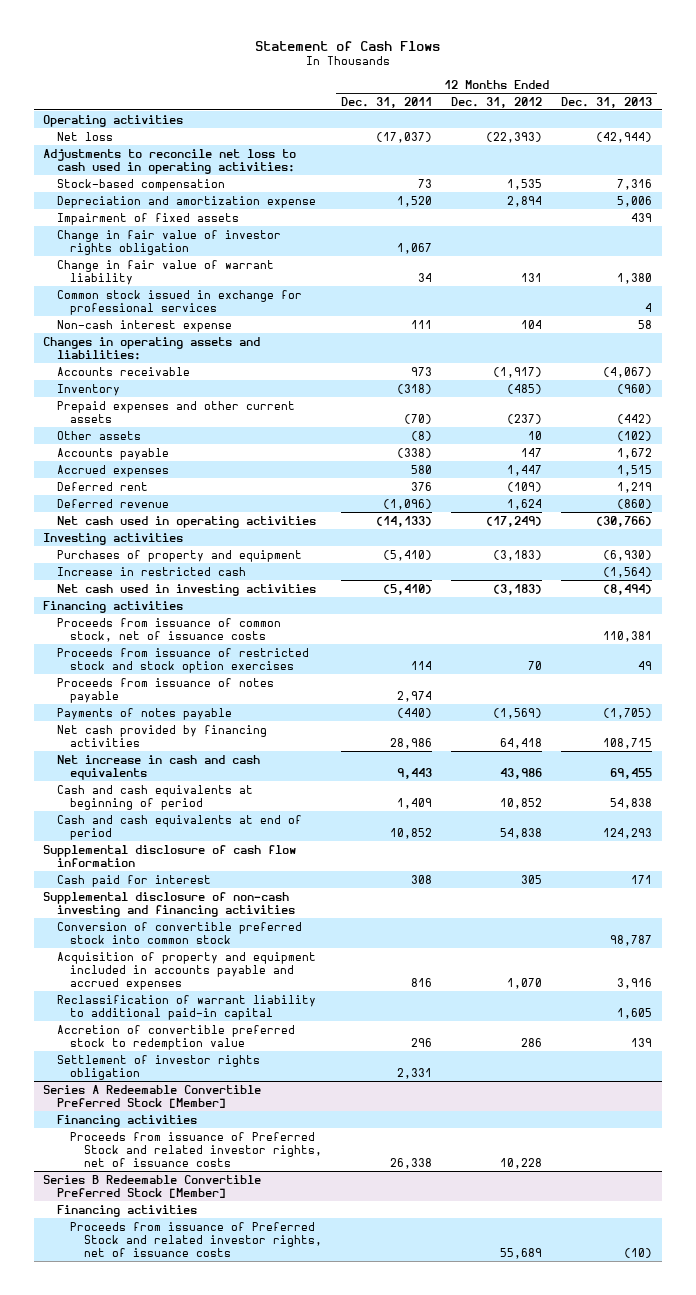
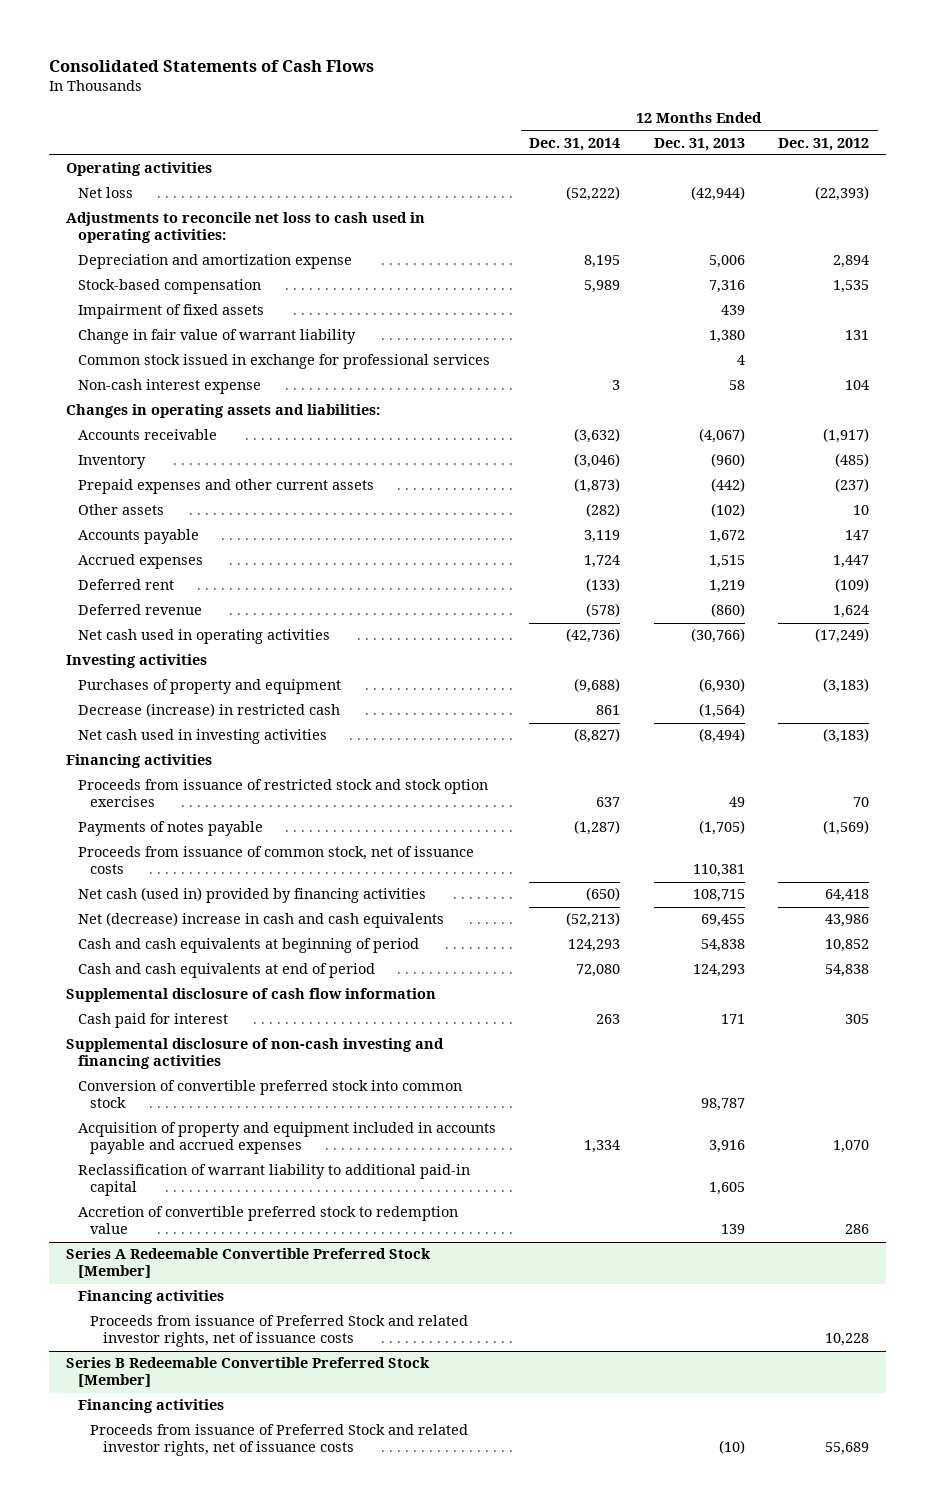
- Statement of Cash Flows
+ Consolidated Statements of Cash Flows
- | 12 Months Ended Dec. 31, 2011 | 12 Months Ended Dec. 31, 2012 | 12 Months Ended Dec. 31, 2013
+ | 12 Months Ended Dec. 31, 2014 | 12 Months Ended Dec. 31, 2013 | 12 Months Ended Dec. 31, 2012
moved down: Stock-based compensation | 5,989 | 7,316 | 1,535
- Change in fair value of investor rights obligation | 1,067 | |
- Increase in restricted cash | | | (1,564)
+ Decrease (increase) in restricted cash | 861 | (1,564) |
- Proceeds from issuance of notes payable | 2,974 | |
- Net cash provided by financing activities | 28,986 | 64,418 | 108,715
- Net increase in cash and cash equivalents | 9,443 | 43,986 | 69,455
moved down: Proceeds from issuance of common stock, net of issuance costs | | 110,381 |
+ Net cash (used in) provided by financing activities | (650) | 108,715 | 64,418
+ Net (decrease) increase in cash and cash equivalents | (52,213) | 69,455 | 43,986
- Settlement of investor rights obligation | 2,331 | |

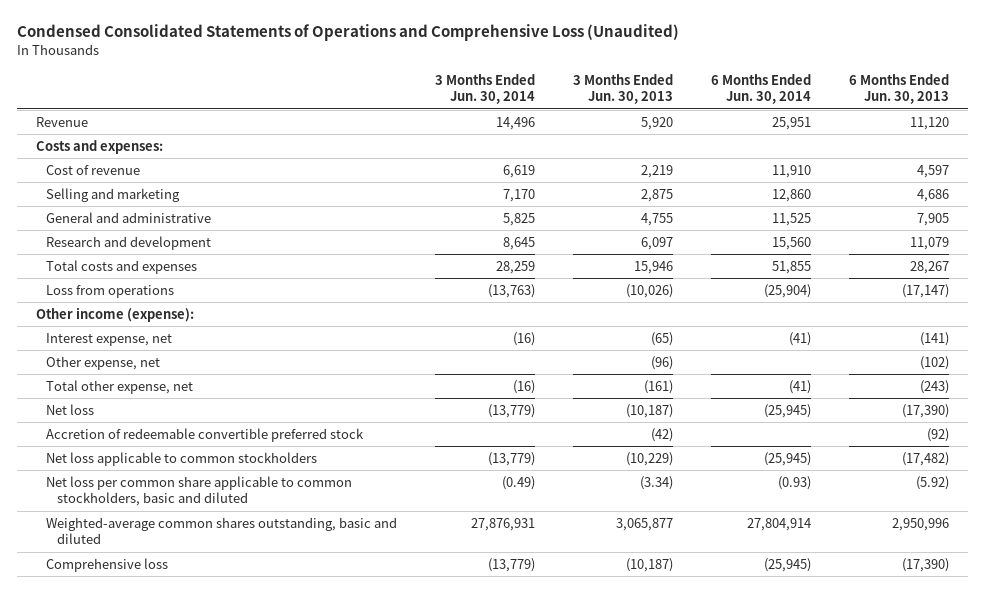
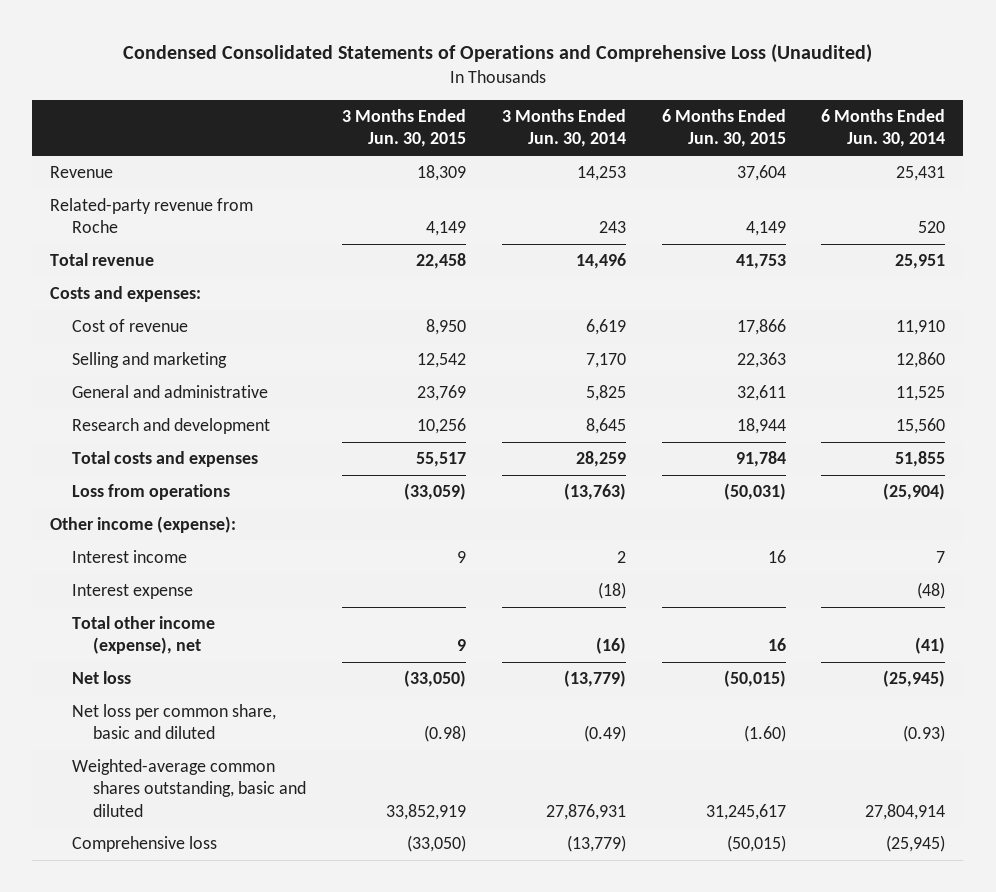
- | 3 Months Ended Jun. 30, 2014 | 3 Months Ended Jun. 30, 2013 | 6 Months Ended Jun. 30, 2014 | 6 Months Ended Jun. 30, 2013
+ | 3 Months Ended Jun. 30, 2015 | 3 Months Ended Jun. 30, 2014 | 6 Months Ended Jun. 30, 2015 | 6 Months Ended Jun. 30, 2014
- Revenue | 14,496 | 5,920 | 25,951 | 11,120
+ Revenue | 18,309 | 14,253 | 37,604 | 25,431
+ Related-party revenue from Roche | 4,149 | 243 | 4,149 | 520
+ Total revenue | 22,458 | 14,496 | 41,753 | 25,951
- Interest expense, net | (16) | (65) | (41) | (141)
- Other expense, net | | (96) | | (102)
- Total other expense, net | (16) | (161) | (41) | (243)
+ Interest income | 9 | 2 | 16 | 7
+ Interest expense | | (18) | | (48)
+ Total other income (expense), net | 9 | (16) | 16 | (41)
- Accretion of redeemable convertible preferred stock | | (42) | | (92)
- Net loss applicable to common stockholders | (13,779) | (10,229) | (25,945) | (17,482)
- Net loss per common share applicable to common stockholders, basic and diluted | (0.49) | (3.34) | (0.93) | (5.92)
+ Net loss per common share, basic and diluted | (0.98) | (0.49) | (1.60) | (0.93)

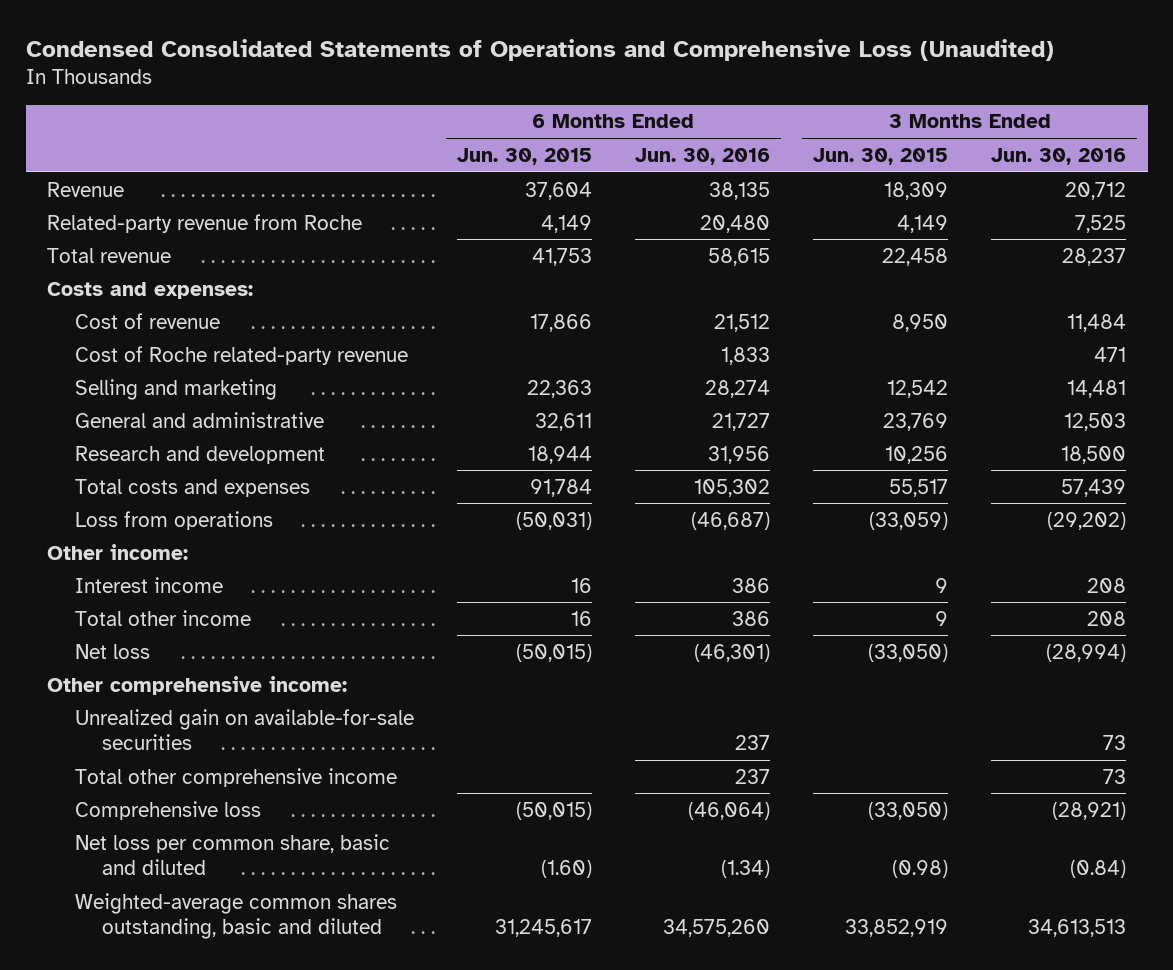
- | 3 Months Ended Jun. 30, 2015 | 3 Months Ended Jun. 30, 2014 | 6 Months Ended Jun. 30, 2015 | 6 Months Ended Jun. 30, 2014
+ | 6 Months Ended Jun. 30, 2015 | 6 Months Ended Jun. 30, 2016 | 3 Months Ended Jun. 30, 2015 | 3 Months Ended Jun. 30, 2016
+ Cost of Roche related-party revenue | | 1,833 | | 471
- Other income (expense):
+ Other income:
- Interest expense | | (18) | | (48)
- Total other income (expense), net | 9 | (16) | 16 | (41)
+ Total other income | 16 | 386 | 9 | 208
+ Other comprehensive income:
+ Unrealized gain on available-for-sale securities | | 237 | | 73
+ Total other comprehensive income | | 237 | | 73
moved up: Comprehensive loss | (50,015) | (46,064) | (33,050) | (28,921)

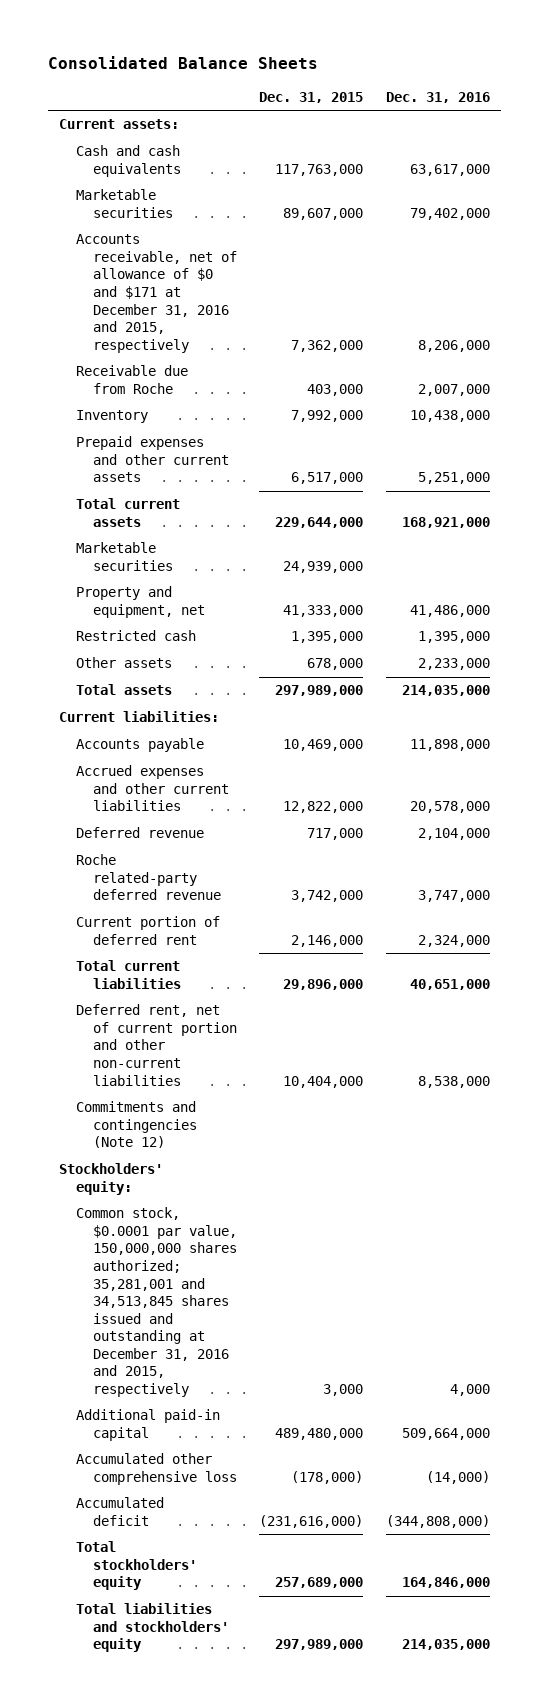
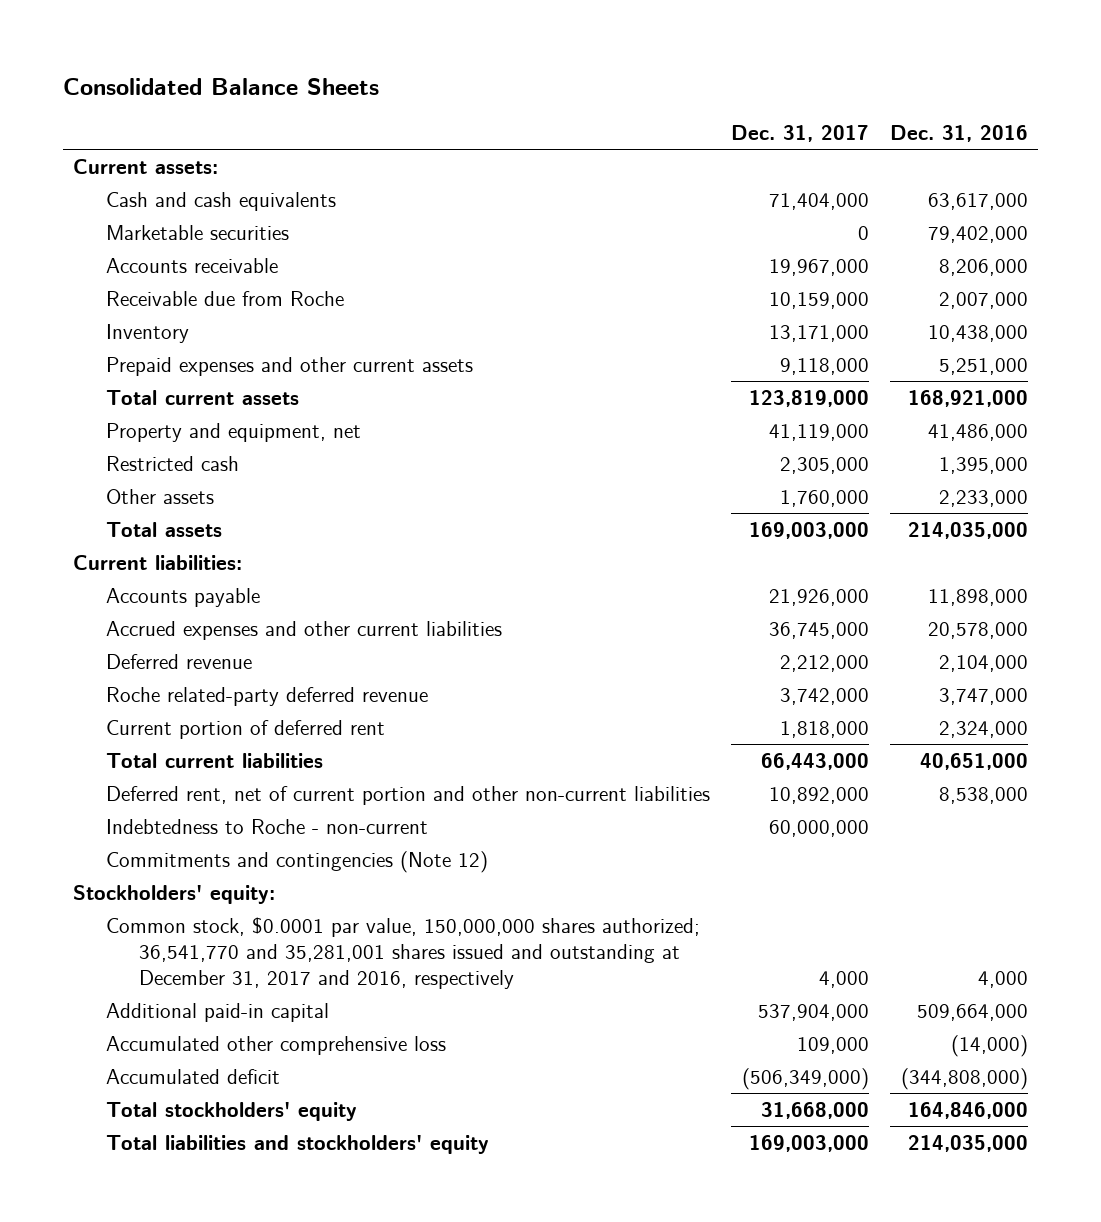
- | Dec. 31, 2015 | Dec. 31, 2016
+ | Dec. 31, 2017 | Dec. 31, 2016
- Accounts receivable, net of allowance of $0 and $171 at December 31, 2016 and 2015, respectively | 7,362,000 | 8,206,000
+ Accounts receivable | 19,967,000 | 8,206,000
- Marketable securities | 24,939,000 |
+ Indebtedness to Roche - non-current | 60,000,000 |
- Common stock, $0.0001 par value, 150,000,000 shares authorized; 35,281,001 and 34,513,845 shares issued and outstanding at December 31, 2016 and 2015, respectively | 3,000 | 4,000
+ Common stock, $0.0001 par value, 150,000,000 shares authorized; 36,541,770 and 35,281,001 shares issued and outstanding at December 31, 2017 and 2016, respectively | 4,000 | 4,000

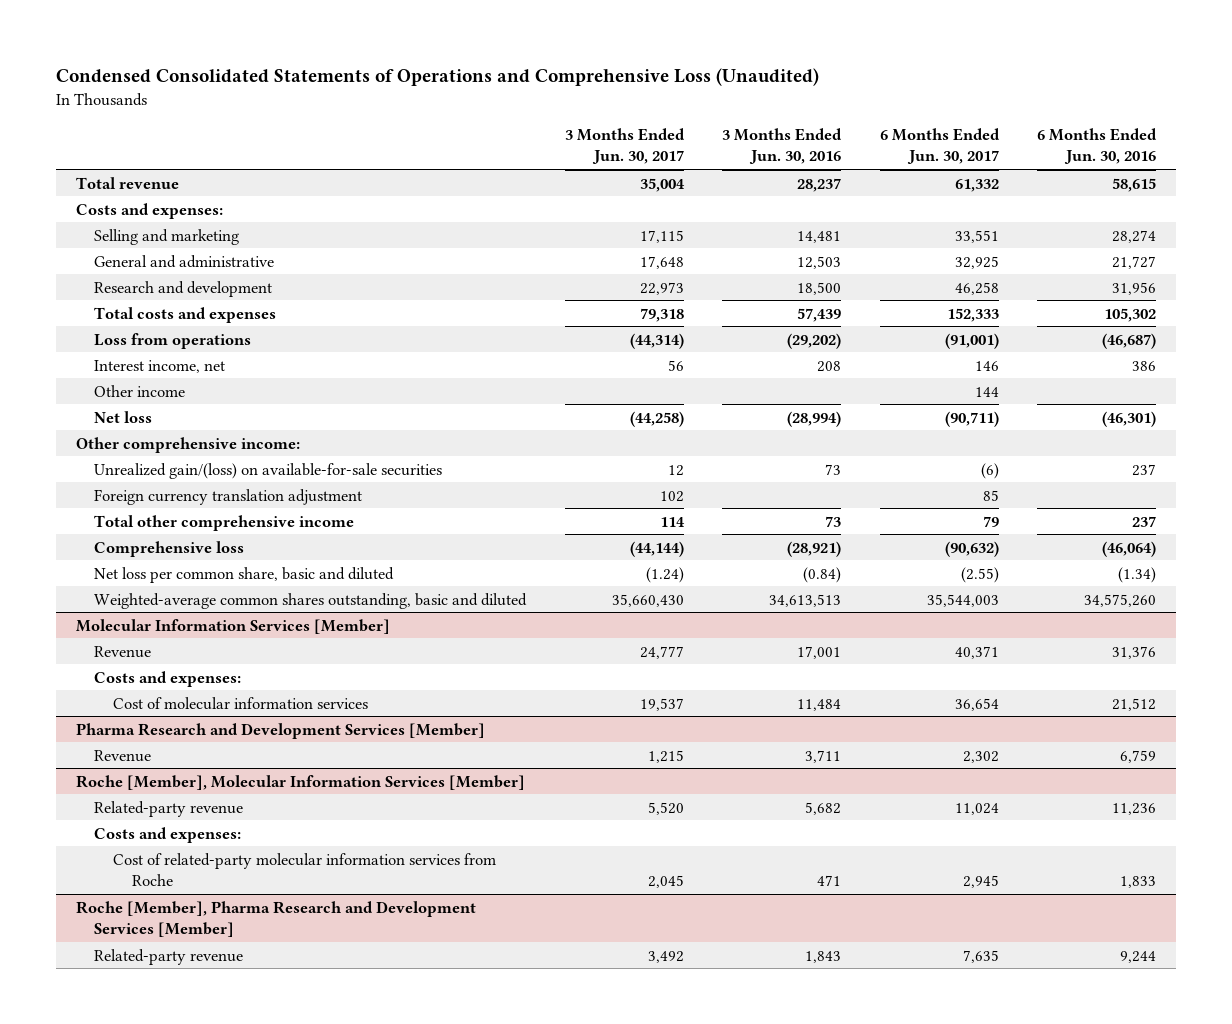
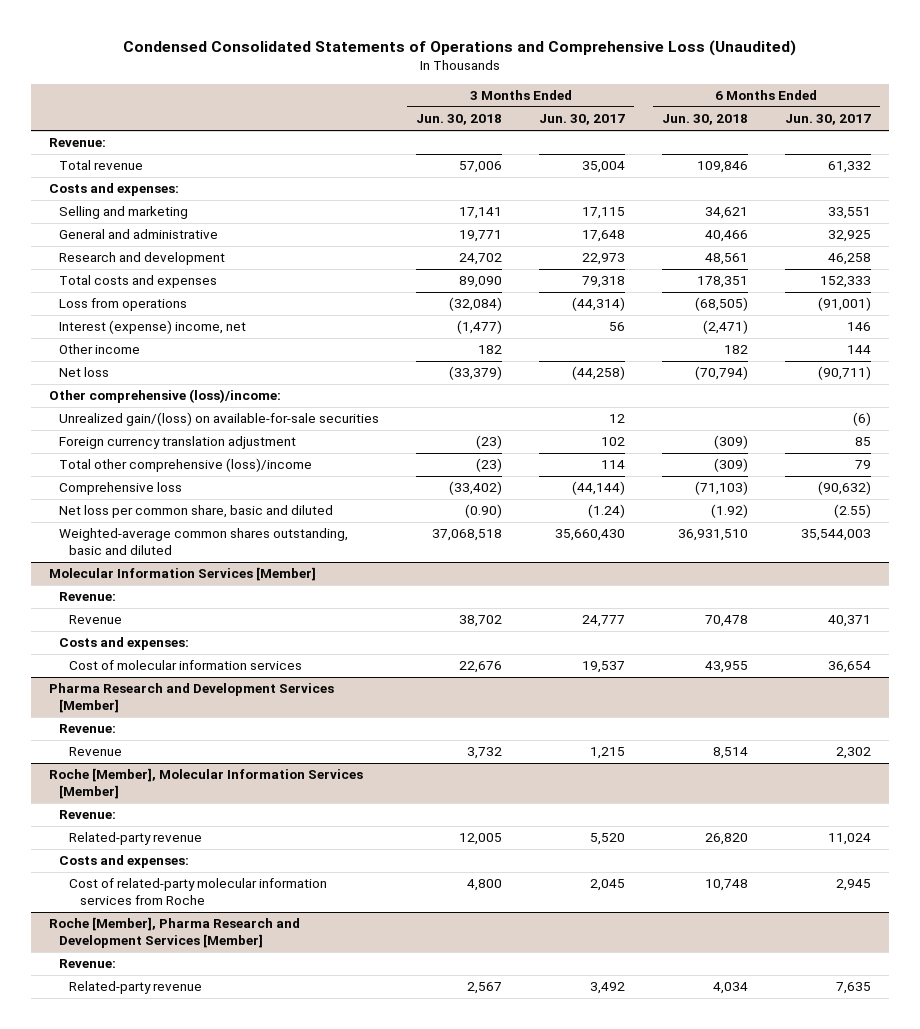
- | 3 Months Ended Jun. 30, 2017 | 3 Months Ended Jun. 30, 2016 | 6 Months Ended Jun. 30, 2017 | 6 Months Ended Jun. 30, 2016
+ | 3 Months Ended Jun. 30, 2018 | 3 Months Ended Jun. 30, 2017 | 6 Months Ended Jun. 30, 2018 | 6 Months Ended Jun. 30, 2017
+ Revenue:
- Interest income, net | 56 | 208 | 146 | 386
+ Interest (expense) income, net | (1,477) | 56 | (2,471) | 146
- Other comprehensive income:
+ Other comprehensive (loss)/income:
- Total other comprehensive income | 114 | 73 | 79 | 237
+ Total other comprehensive (loss)/income | (23) | 114 | (309) | 79
@ Molecular Information Services [Member]
+ Revenue:
@ Pharma Research and Development Services [Member]
+ Revenue:
@ Roche [Member], Molecular Information Services [Member]
+ Revenue:
@ Roche [Member], Pharma Research and Development Services [Member]
+ Revenue:

